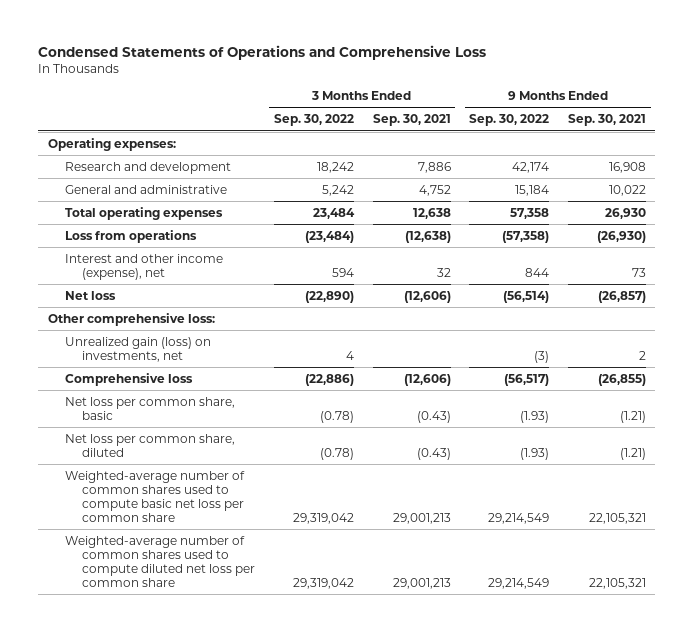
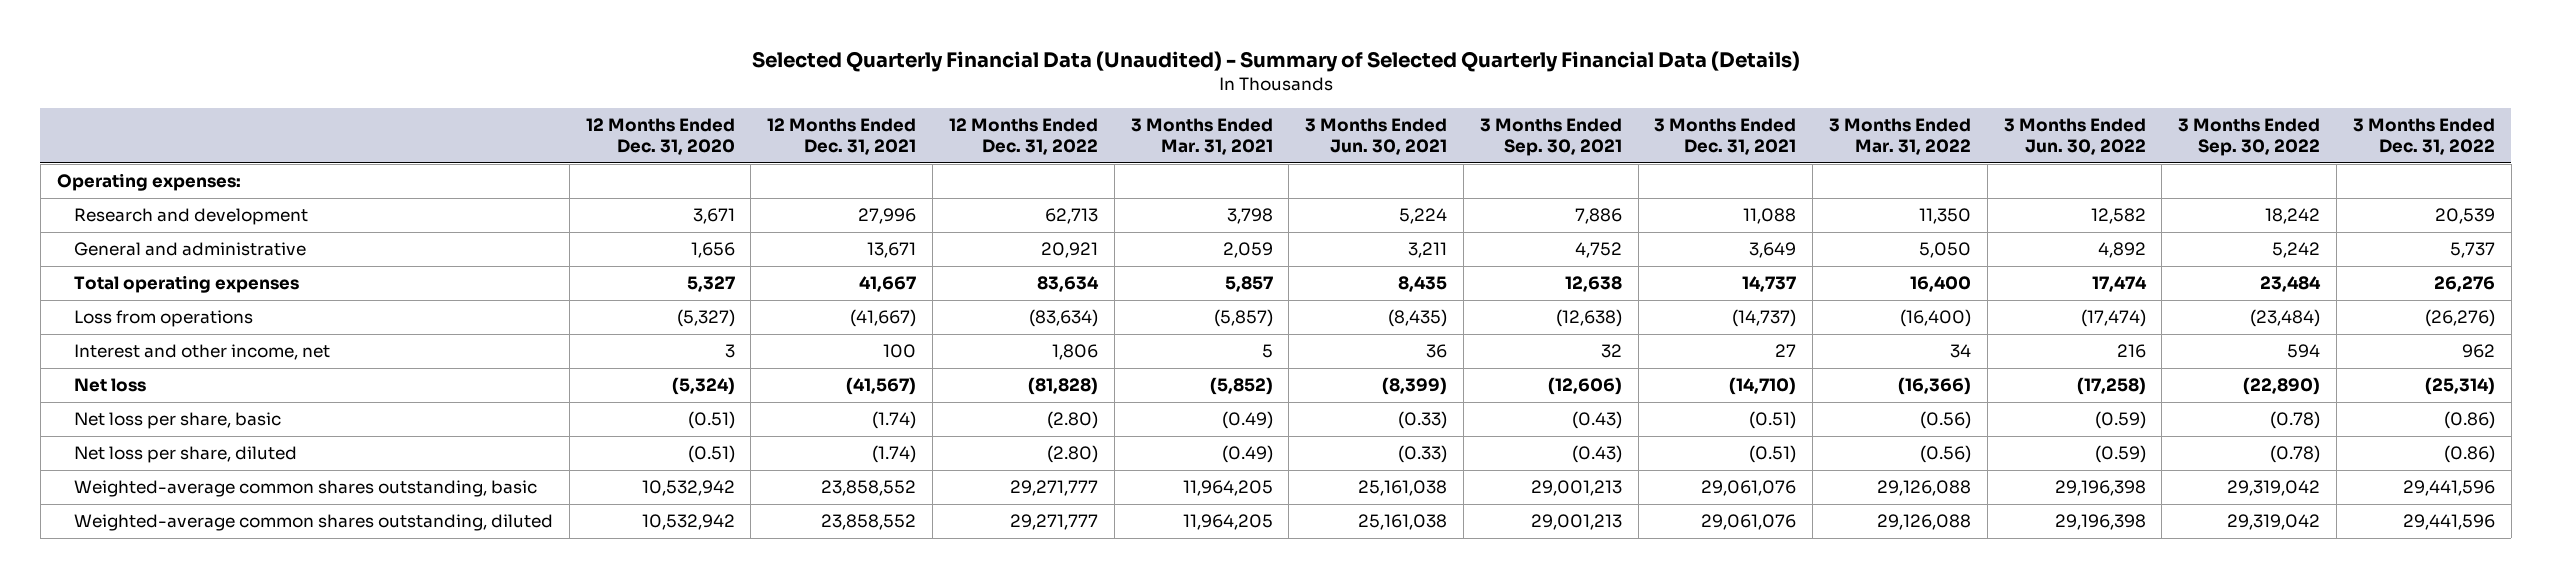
- Condensed Statements of Operations and Comprehensive Loss
+ Selected Quarterly Financial Data (Unaudited) - Summary of Selected Quarterly Financial Data (Details)
- | 3 Months Ended Sep. 30, 2022 | 3 Months Ended Sep. 30, 2021 | 9 Months Ended Sep. 30, 2022 | 9 Months Ended Sep. 30, 2021
+ | 12 Months Ended Dec. 31, 2020 | 12 Months Ended Dec. 31, 2021 | 12 Months Ended Dec. 31, 2022 | 3 Months Ended Mar. 31, 2021 | 3 Months Ended Jun. 30, 2021 | 3 Months Ended Sep. 30, 2021 | 3 Months Ended Dec. 31, 2021 | 3 Months Ended Mar. 31, 2022 | 3 Months Ended Jun. 30, 2022 | 3 Months Ended Sep. 30, 2022 | 3 Months Ended Dec. 31, 2022
- Interest and other income (expense), net | 594 | 32 | 844 | 73
+ Interest and other income, net | 3 | 100 | 1,806 | 5 | 36 | 32 | 27 | 34 | 216 | 594 | 962
- Other comprehensive loss:
- Unrealized gain (loss) on investments, net | 4 | | (3) | 2
- Comprehensive loss | (22,886) | (12,606) | (56,517) | (26,855)
- Net loss per common share, basic | (0.78) | (0.43) | (1.93) | (1.21)
- Net loss per common share, diluted | (0.78) | (0.43) | (1.93) | (1.21)
- Weighted-average number of common shares used to compute basic net loss per common share | 29,319,042 | 29,001,213 | 29,214,549 | 22,105,321
- Weighted-average number of common shares used to compute diluted net loss per common share | 29,319,042 | 29,001,213 | 29,214,549 | 22,105,321
+ Net loss per share, basic | (0.51) | (1.74) | (2.80) | (0.49) | (0.33) | (0.43) | (0.51) | (0.56) | (0.59) | (0.78) | (0.86)
+ Net loss per share, diluted | (0.51) | (1.74) | (2.80) | (0.49) | (0.33) | (0.43) | (0.51) | (0.56) | (0.59) | (0.78) | (0.86)
+ Weighted-average common shares outstanding, basic | 10,532,942 | 23,858,552 | 29,271,777 | 11,964,205 | 25,161,038 | 29,001,213 | 29,061,076 | 29,126,088 | 29,196,398 | 29,319,042 | 29,441,596
+ Weighted-average common shares outstanding, diluted | 10,532,942 | 23,858,552 | 29,271,777 | 11,964,205 | 25,161,038 | 29,001,213 | 29,061,076 | 29,126,088 | 29,196,398 | 29,319,042 | 29,441,596

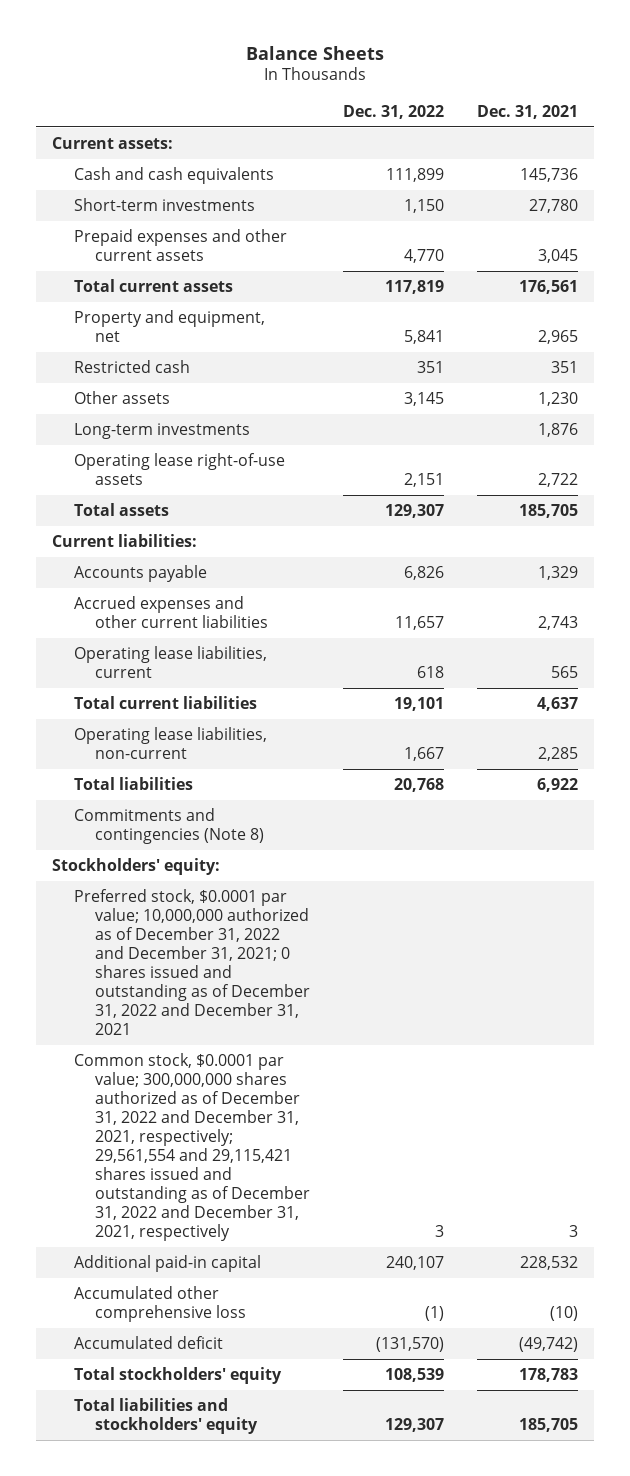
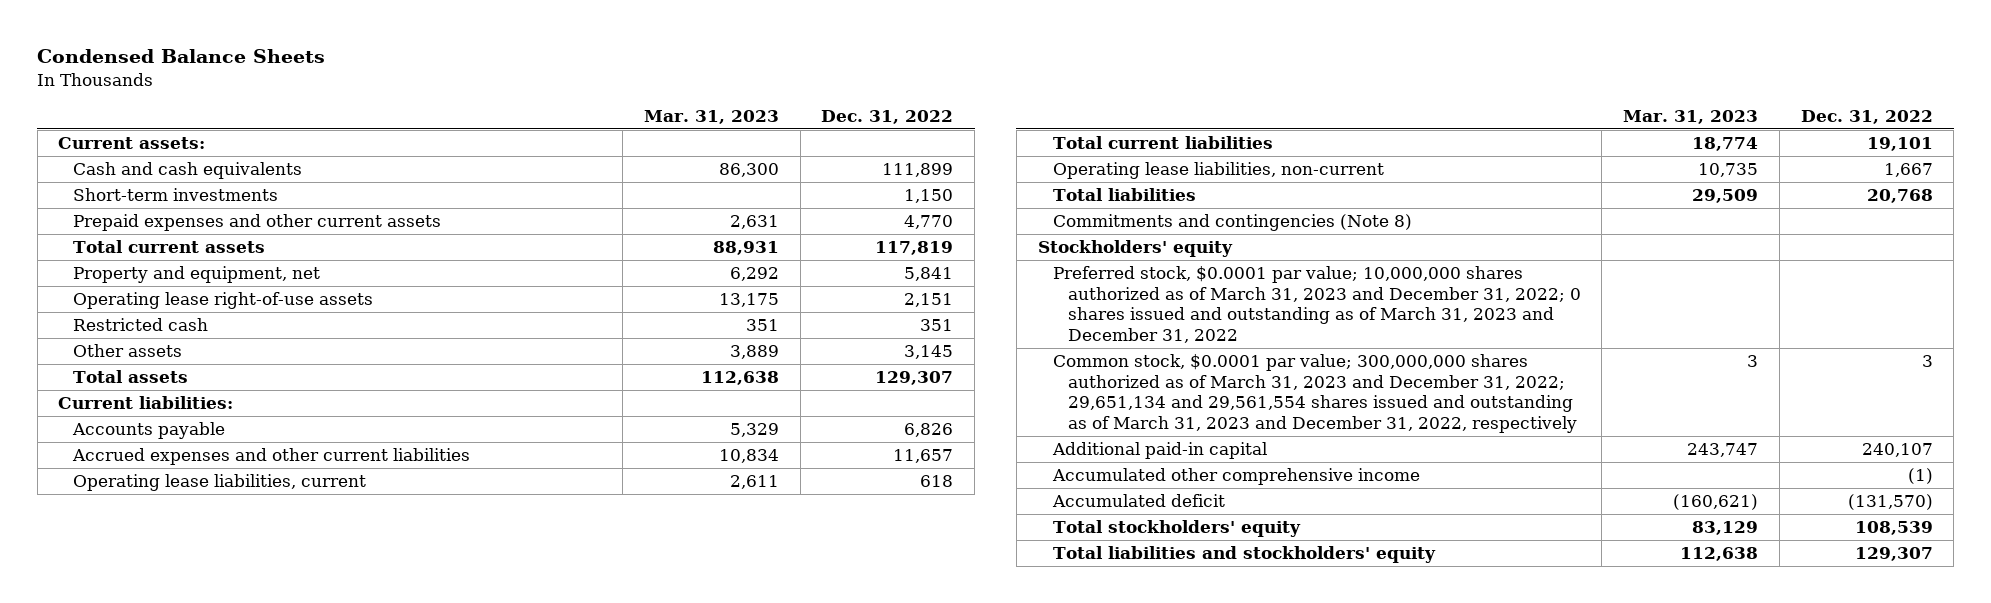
- Balance Sheets
+ Condensed Balance Sheets
- | Dec. 31, 2022 | Dec. 31, 2021
+ | Mar. 31, 2023 | Dec. 31, 2022
moved up: Operating lease right-of-use assets | 13,175 | 2,151
- Long-term investments | | 1,876
- Stockholders' equity:
- Preferred stock, $0.0001 par value; 10,000,000 authorized as of December 31, 2022 and December 31, 2021; 0 shares issued and outstanding as of December 31, 2022 and December 31, 2021
- Common stock, $0.0001 par value; 300,000,000 shares authorized as of December 31, 2022 and December 31, 2021, respectively; 29,561,554 and 29,115,421 shares issued and outstanding as of December 31, 2022 and December 31, 2021, respectively | 3 | 3
+ Stockholders' equity
+ Preferred stock, $0.0001 par value; 10,000,000 shares authorized as of March 31, 2023 and December 31, 2022; 0 shares issued and outstanding as of March 31, 2023 and December 31, 2022
+ Common stock, $0.0001 par value; 300,000,000 shares authorized as of March 31, 2023 and December 31, 2022; 29,651,134 and 29,561,554 shares issued and outstanding as of March 31, 2023 and December 31, 2022, respectively | 3 | 3
- Accumulated other comprehensive loss | (1) | (10)
+ Accumulated other comprehensive income | | (1)

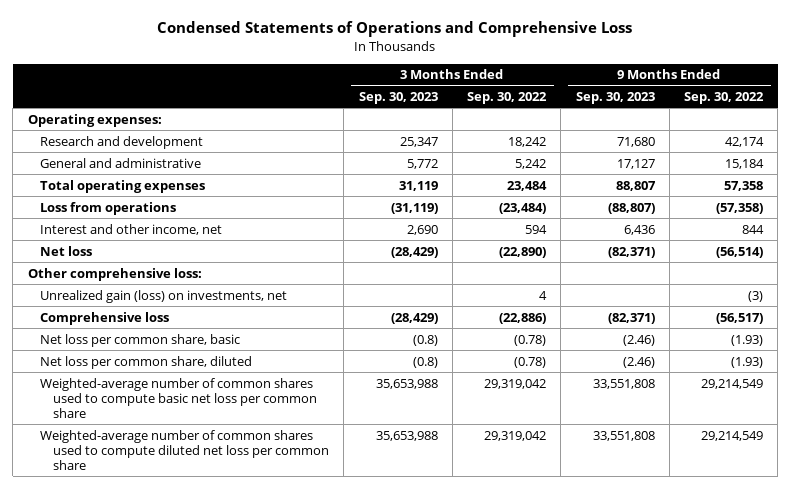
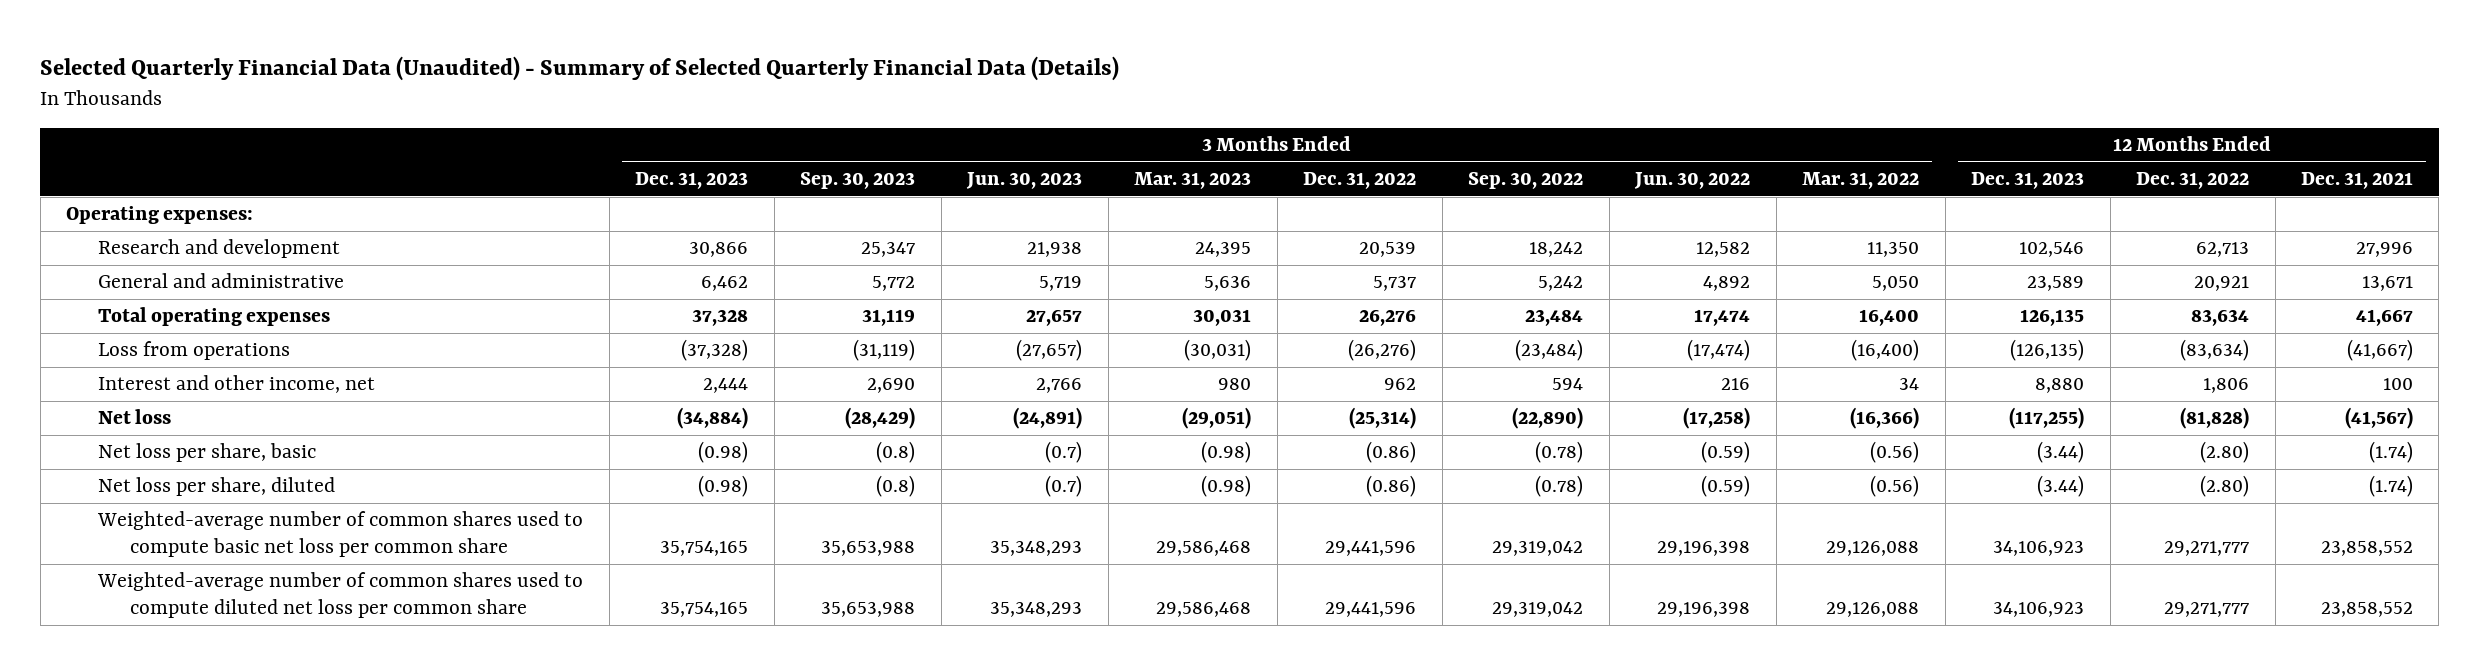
- Condensed Statements of Operations and Comprehensive Loss
+ Selected Quarterly Financial Data (Unaudited) - Summary of Selected Quarterly Financial Data (Details)
- | 3 Months Ended Sep. 30, 2023 | 3 Months Ended Sep. 30, 2022 | 9 Months Ended Sep. 30, 2023 | 9 Months Ended Sep. 30, 2022
+ | 3 Months Ended Dec. 31, 2023 | 3 Months Ended Sep. 30, 2023 | 3 Months Ended Jun. 30, 2023 | 3 Months Ended Mar. 31, 2023 | 3 Months Ended Dec. 31, 2022 | 3 Months Ended Sep. 30, 2022 | 3 Months Ended Jun. 30, 2022 | 3 Months Ended Mar. 31, 2022 | 12 Months Ended Dec. 31, 2023 | 12 Months Ended Dec. 31, 2022 | 12 Months Ended Dec. 31, 2021
- Other comprehensive loss:
- Unrealized gain (loss) on investments, net | | 4 | | (3)
- Comprehensive loss | (28,429) | (22,886) | (82,371) | (56,517)
- Net loss per common share, basic | (0.8) | (0.78) | (2.46) | (1.93)
- Net loss per common share, diluted | (0.8) | (0.78) | (2.46) | (1.93)
+ Net loss per share, basic | (0.98) | (0.8) | (0.7) | (0.98) | (0.86) | (0.78) | (0.59) | (0.56) | (3.44) | (2.80) | (1.74)
+ Net loss per share, diluted | (0.98) | (0.8) | (0.7) | (0.98) | (0.86) | (0.78) | (0.59) | (0.56) | (3.44) | (2.80) | (1.74)

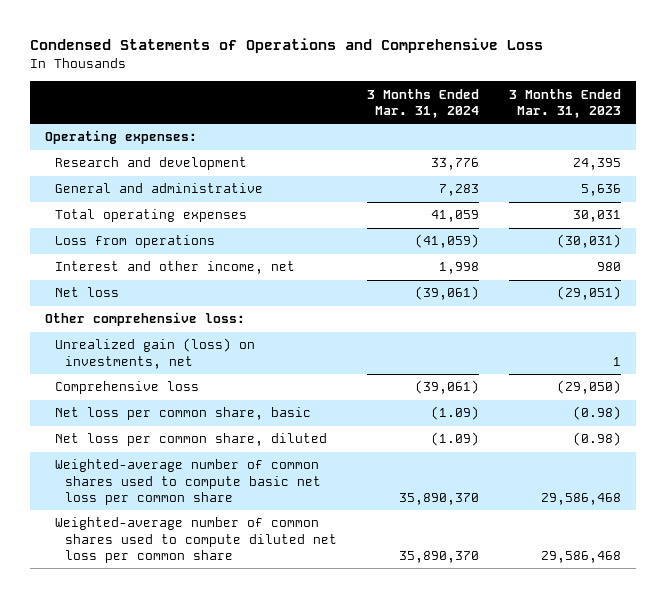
- Selected Quarterly Financial Data (Unaudited) - Summary of Selected Quarterly Financial Data (Details)
+ Condensed Statements of Operations and Comprehensive Loss
- | 3 Months Ended Dec. 31, 2023 | 3 Months Ended Sep. 30, 2023 | 3 Months Ended Jun. 30, 2023 | 3 Months Ended Mar. 31, 2023 | 3 Months Ended Dec. 31, 2022 | 3 Months Ended Sep. 30, 2022 | 3 Months Ended Jun. 30, 2022 | 3 Months Ended Mar. 31, 2022 | 12 Months Ended Dec. 31, 2023 | 12 Months Ended Dec. 31, 2022 | 12 Months Ended Dec. 31, 2021
+ | 3 Months Ended Mar. 31, 2024 | 3 Months Ended Mar. 31, 2023
- Net loss per share, basic | (0.98) | (0.8) | (0.7) | (0.98) | (0.86) | (0.78) | (0.59) | (0.56) | (3.44) | (2.80) | (1.74)
- Net loss per share, diluted | (0.98) | (0.8) | (0.7) | (0.98) | (0.86) | (0.78) | (0.59) | (0.56) | (3.44) | (2.80) | (1.74)
+ Other comprehensive loss:
+ Unrealized gain (loss) on investments, net | | 1
+ Comprehensive loss | (39,061) | (29,050)
+ Net loss per common share, basic | (1.09) | (0.98)
+ Net loss per common share, diluted | (1.09) | (0.98)

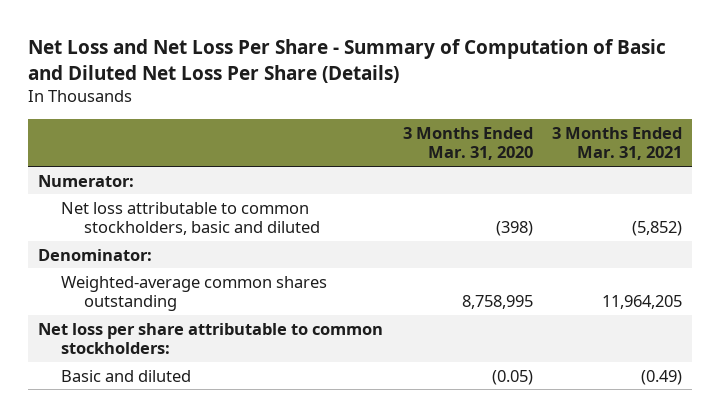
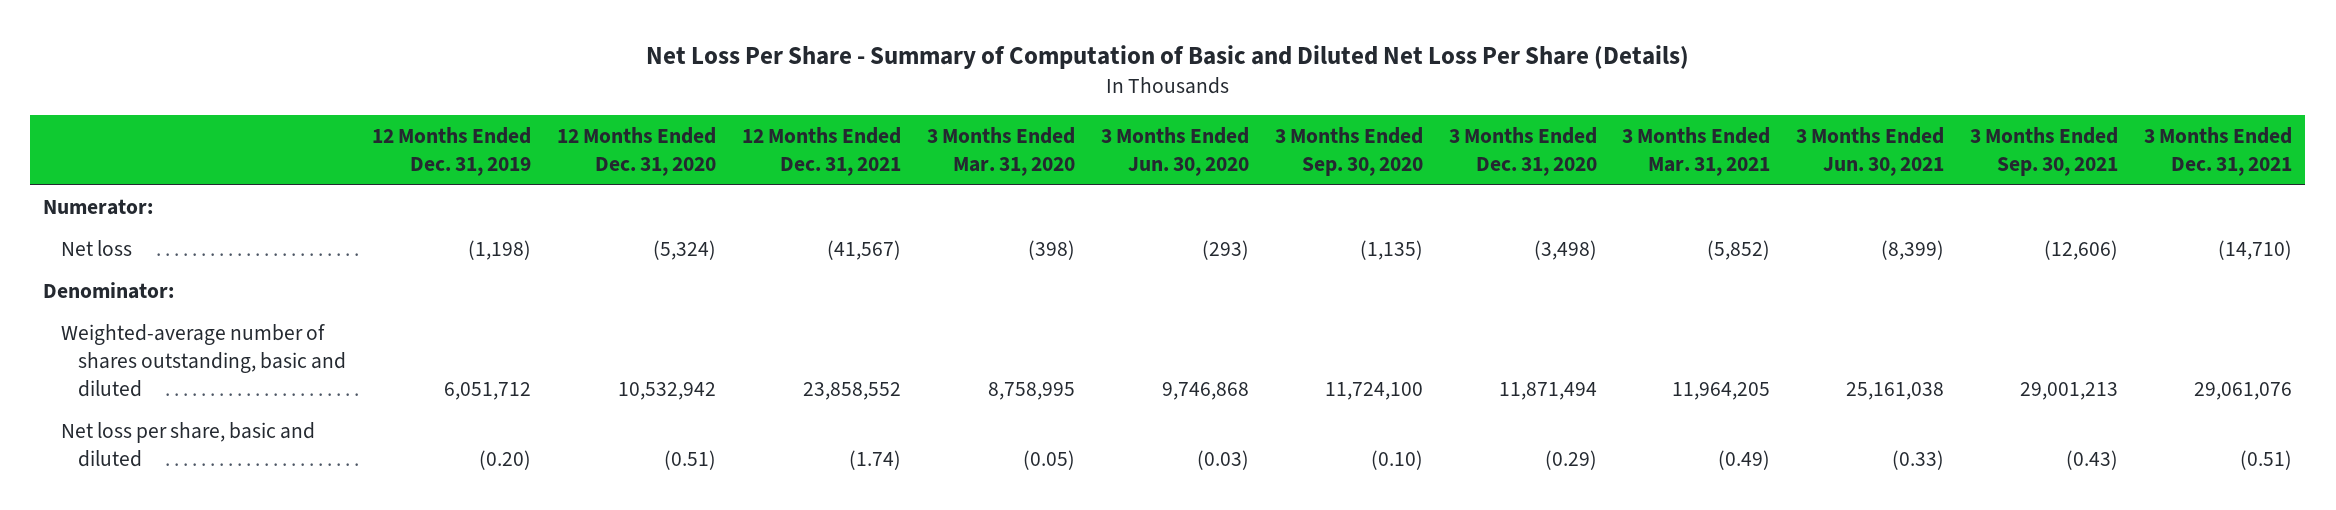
- Net Loss and Net Loss Per Share - Summary of Computation of Basic and Diluted Net Loss Per Share (Details)
+ Net Loss Per Share - Summary of Computation of Basic and Diluted Net Loss Per Share (Details)
- | 3 Months Ended Mar. 31, 2020 | 3 Months Ended Mar. 31, 2021
+ | 12 Months Ended Dec. 31, 2019 | 12 Months Ended Dec. 31, 2020 | 12 Months Ended Dec. 31, 2021 | 3 Months Ended Mar. 31, 2020 | 3 Months Ended Jun. 30, 2020 | 3 Months Ended Sep. 30, 2020 | 3 Months Ended Dec. 31, 2020 | 3 Months Ended Mar. 31, 2021 | 3 Months Ended Jun. 30, 2021 | 3 Months Ended Sep. 30, 2021 | 3 Months Ended Dec. 31, 2021
- Net loss attributable to common stockholders, basic and diluted | (398) | (5,852)
+ Net loss | (1,198) | (5,324) | (41,567) | (398) | (293) | (1,135) | (3,498) | (5,852) | (8,399) | (12,606) | (14,710)
- Weighted-average common shares outstanding | 8,758,995 | 11,964,205
- Net loss per share attributable to common stockholders:
- Basic and diluted | (0.05) | (0.49)
+ Weighted-average number of shares outstanding, basic and diluted | 6,051,712 | 10,532,942 | 23,858,552 | 8,758,995 | 9,746,868 | 11,724,100 | 11,871,494 | 11,964,205 | 25,161,038 | 29,001,213 | 29,061,076
+ Net loss per share, basic and diluted | (0.20) | (0.51) | (1.74) | (0.05) | (0.03) | (0.10) | (0.29) | (0.49) | (0.33) | (0.43) | (0.51)

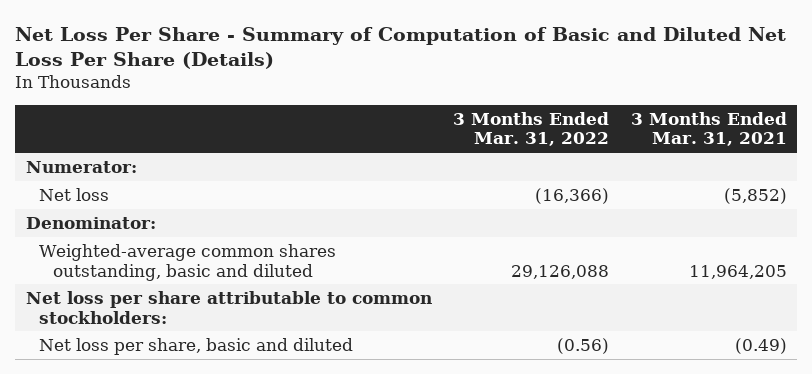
- | 12 Months Ended Dec. 31, 2019 | 12 Months Ended Dec. 31, 2020 | 12 Months Ended Dec. 31, 2021 | 3 Months Ended Mar. 31, 2020 | 3 Months Ended Jun. 30, 2020 | 3 Months Ended Sep. 30, 2020 | 3 Months Ended Dec. 31, 2020 | 3 Months Ended Mar. 31, 2021 | 3 Months Ended Jun. 30, 2021 | 3 Months Ended Sep. 30, 2021 | 3 Months Ended Dec. 31, 2021
+ | 3 Months Ended Mar. 31, 2022 | 3 Months Ended Mar. 31, 2021
- Weighted-average number of shares outstanding, basic and diluted | 6,051,712 | 10,532,942 | 23,858,552 | 8,758,995 | 9,746,868 | 11,724,100 | 11,871,494 | 11,964,205 | 25,161,038 | 29,001,213 | 29,061,076
+ Weighted-average common shares outstanding, basic and diluted | 29,126,088 | 11,964,205
+ Net loss per share attributable to common stockholders:

